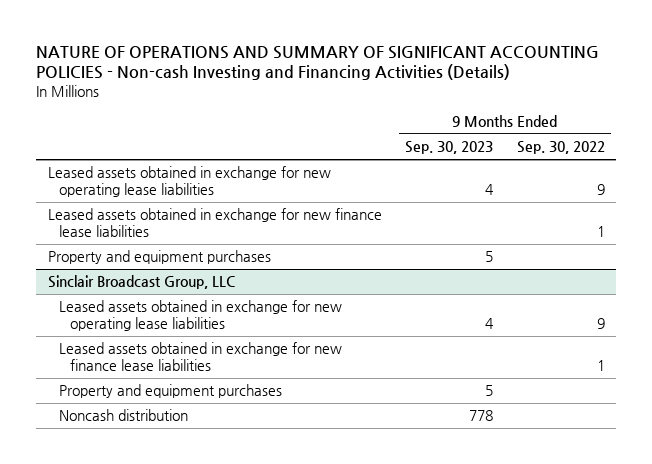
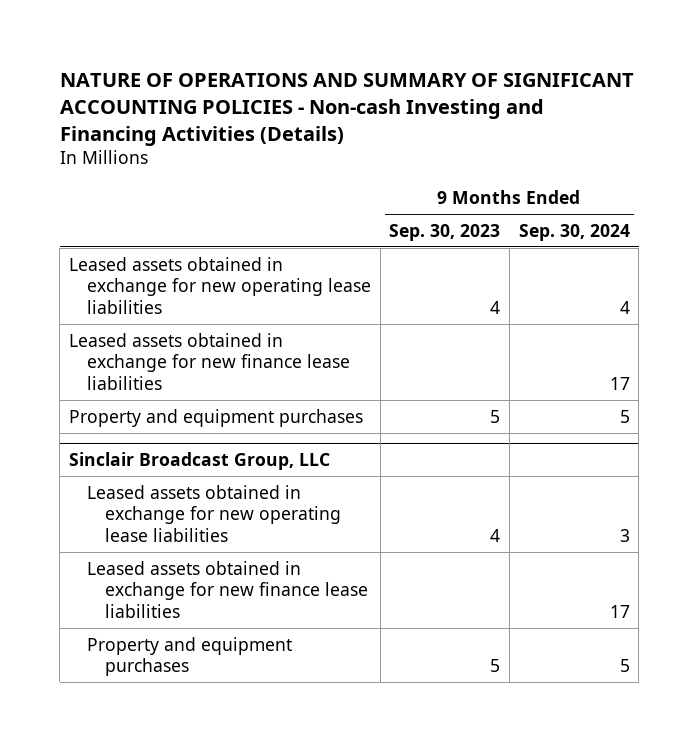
- | 9 Months Ended Sep. 30, 2023 | 9 Months Ended Sep. 30, 2022
+ | 9 Months Ended Sep. 30, 2023 | 9 Months Ended Sep. 30, 2024
@ Sinclair Broadcast Group, LLC
- Noncash distribution | 778 |

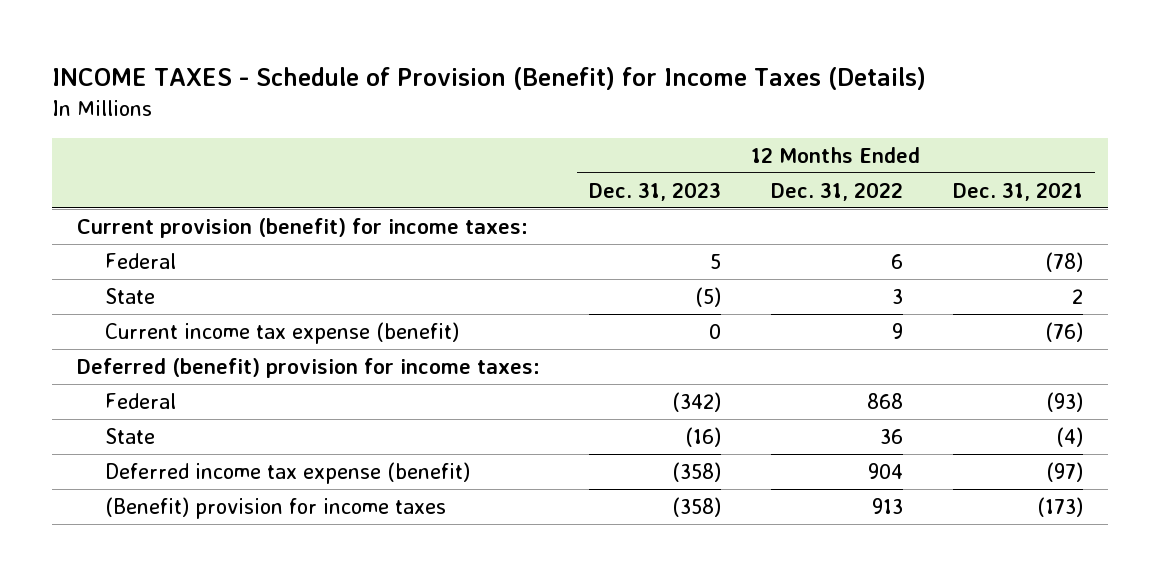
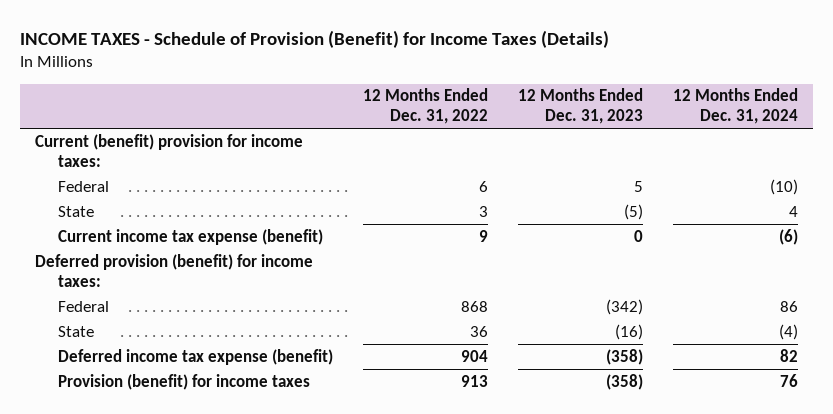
- | 12 Months Ended Dec. 31, 2023 | 12 Months Ended Dec. 31, 2022 | 12 Months Ended Dec. 31, 2021
+ | 12 Months Ended Dec. 31, 2022 | 12 Months Ended Dec. 31, 2023 | 12 Months Ended Dec. 31, 2024
- Current provision (benefit) for income taxes:
+ Current (benefit) provision for income taxes:
- Deferred (benefit) provision for income taxes:
+ Deferred provision (benefit) for income taxes:
- (Benefit) provision for income taxes | (358) | 913 | (173)
+ Provision (benefit) for income taxes | 913 | (358) | 76

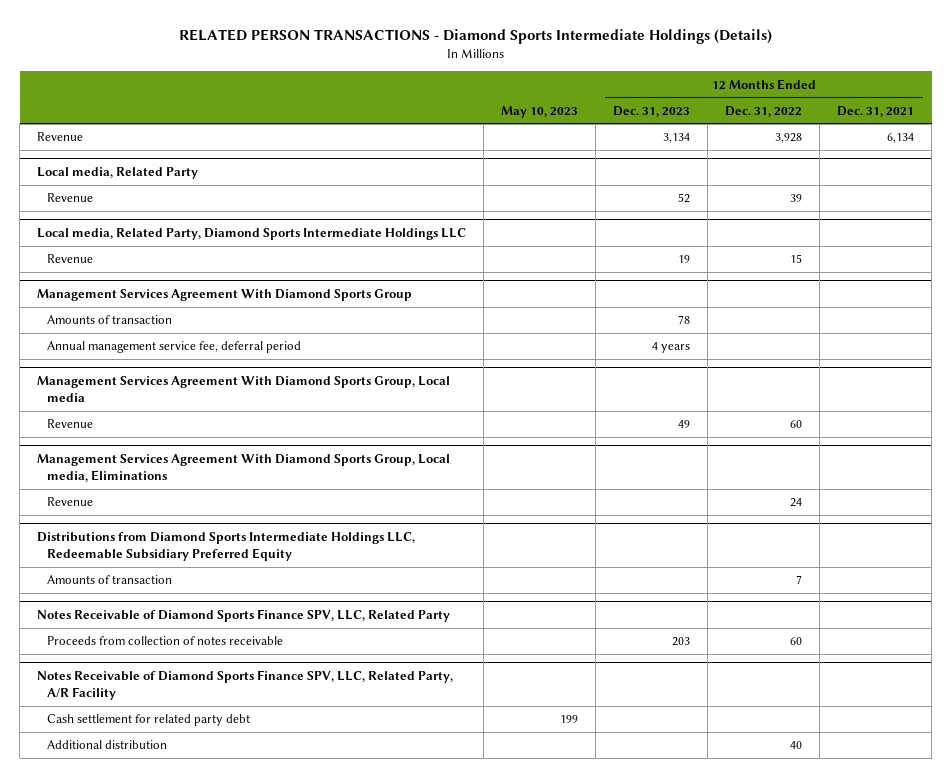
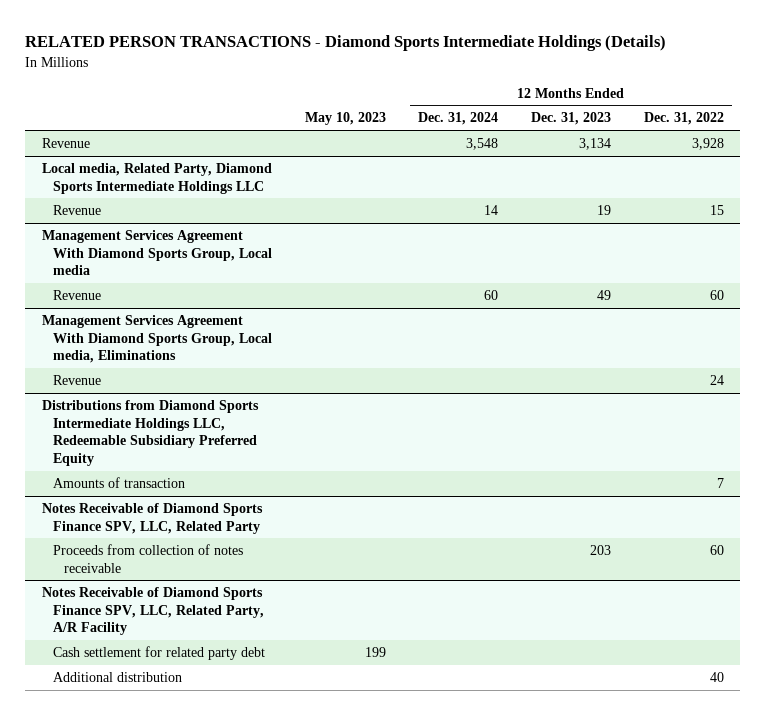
- | May 10, 2023 | 12 Months Ended Dec. 31, 2023 | 12 Months Ended Dec. 31, 2022 | 12 Months Ended Dec. 31, 2021
+ | May 10, 2023 | 12 Months Ended Dec. 31, 2024 | 12 Months Ended Dec. 31, 2023 | 12 Months Ended Dec. 31, 2022
- Local media, Related Party
- Revenue | | 52 | 39 |
- Management Services Agreement With Diamond Sports Group
- Amounts of transaction | | 78 | |
- Annual management service fee, deferral period | | 4 years | |

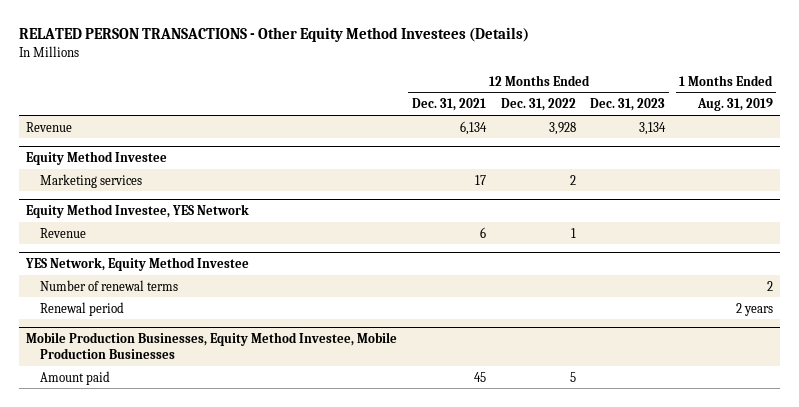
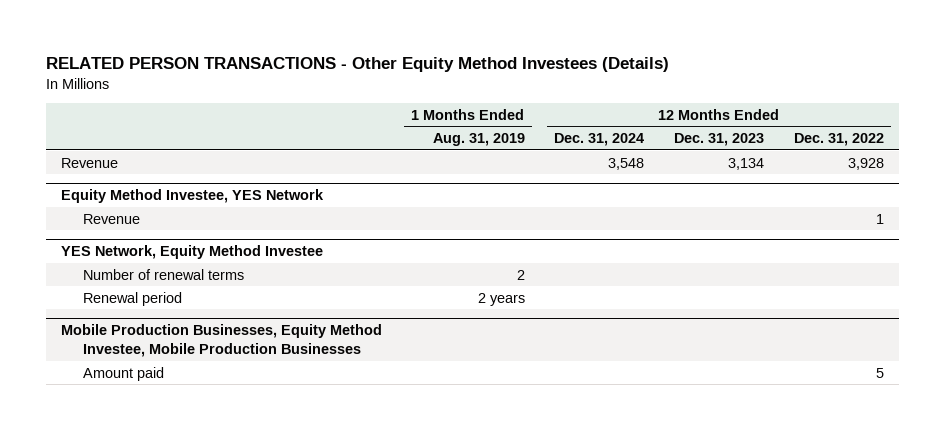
- | 12 Months Ended Dec. 31, 2021 | 12 Months Ended Dec. 31, 2022 | 12 Months Ended Dec. 31, 2023 | 1 Months Ended Aug. 31, 2019
+ | 1 Months Ended Aug. 31, 2019 | 12 Months Ended Dec. 31, 2024 | 12 Months Ended Dec. 31, 2023 | 12 Months Ended Dec. 31, 2022
- Equity Method Investee
- Marketing services | 17 | 2 | |

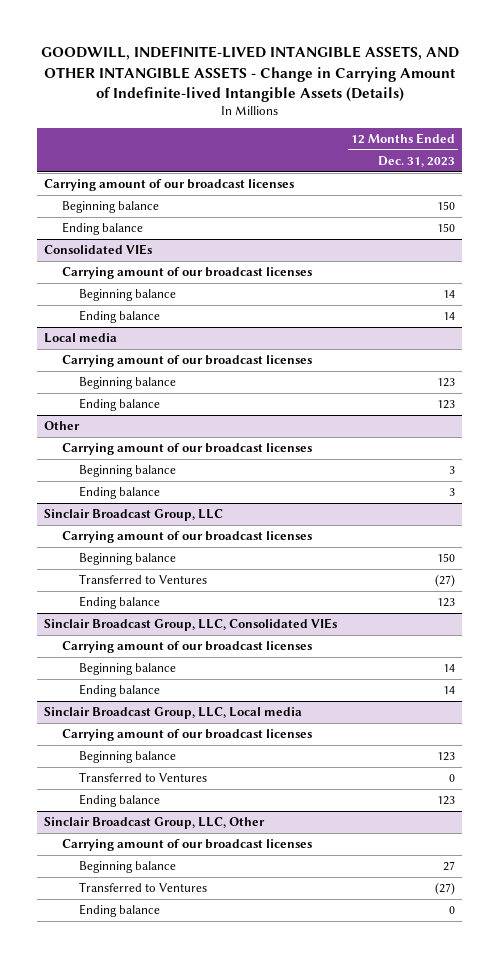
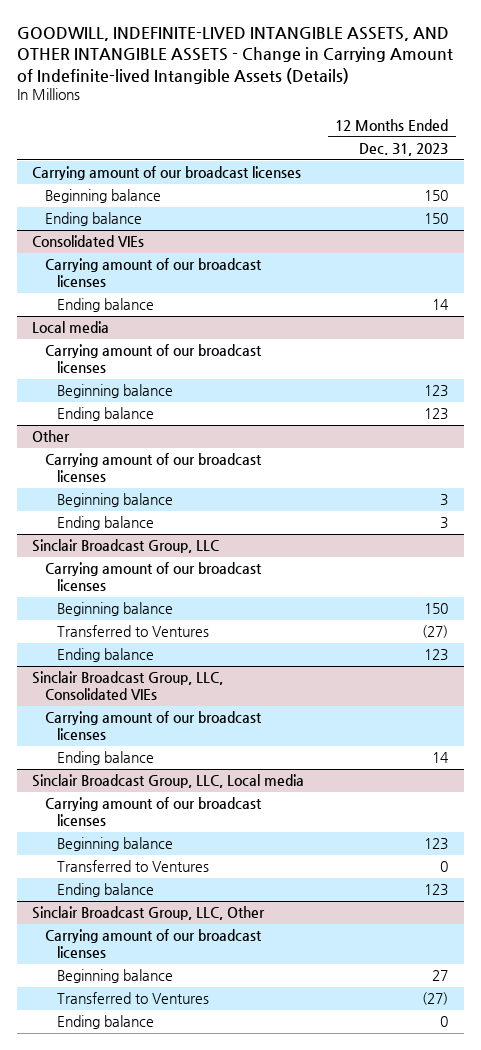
@ Consolidated VIEs
- Beginning balance | 14
@ Sinclair Broadcast Group, LLC, Consolidated VIEs
- Beginning balance | 14

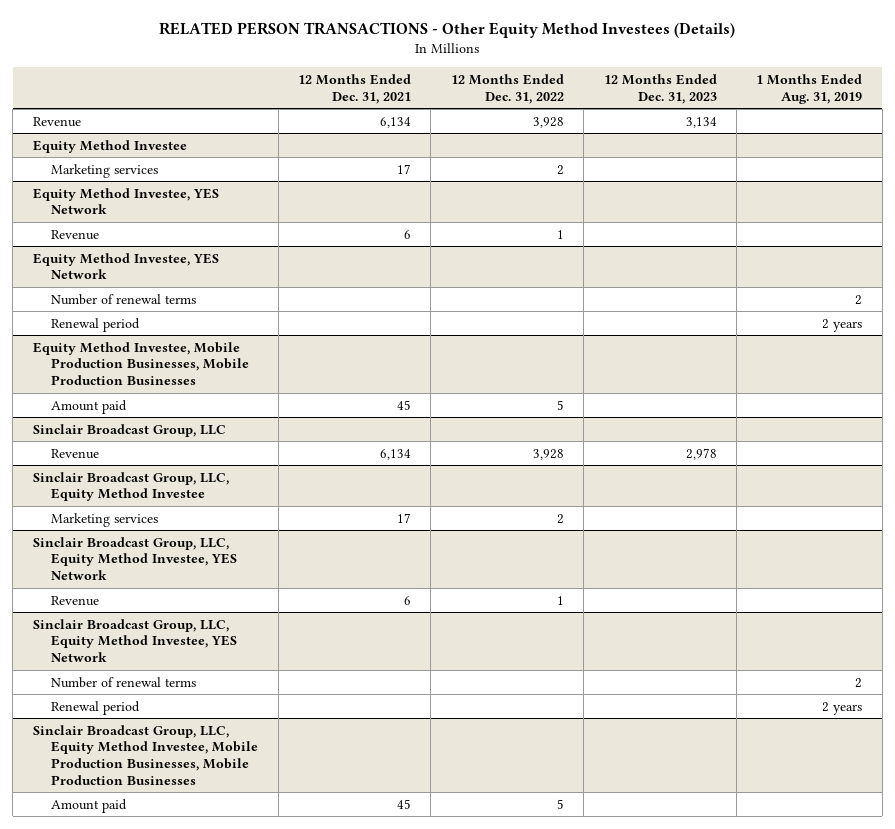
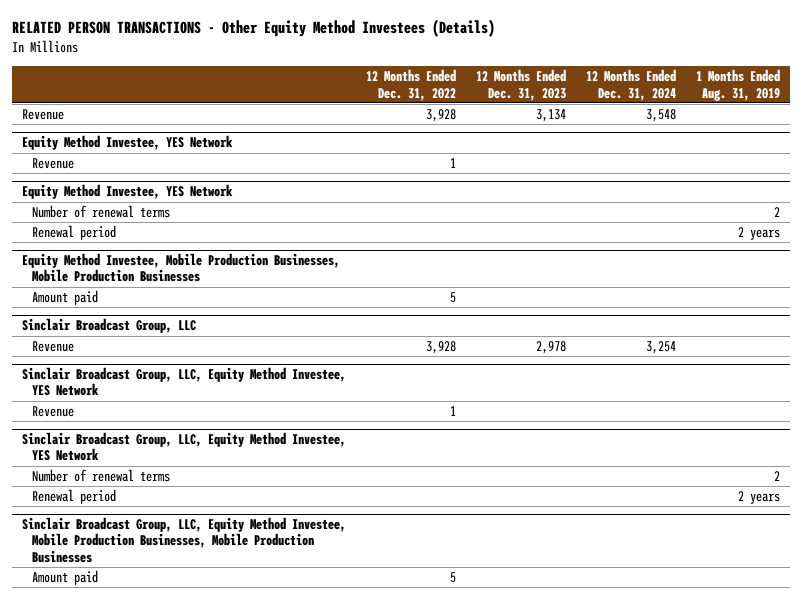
- | 12 Months Ended Dec. 31, 2021 | 12 Months Ended Dec. 31, 2022 | 12 Months Ended Dec. 31, 2023 | 1 Months Ended Aug. 31, 2019
+ | 12 Months Ended Dec. 31, 2022 | 12 Months Ended Dec. 31, 2023 | 12 Months Ended Dec. 31, 2024 | 1 Months Ended Aug. 31, 2019
- Equity Method Investee
- Marketing services | 17 | 2 | |
- Sinclair Broadcast Group, LLC, Equity Method Investee
- Marketing services | 17 | 2 | |

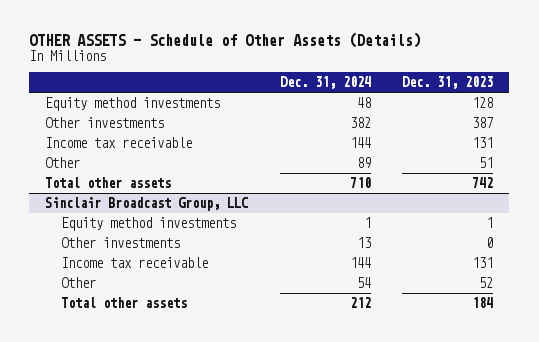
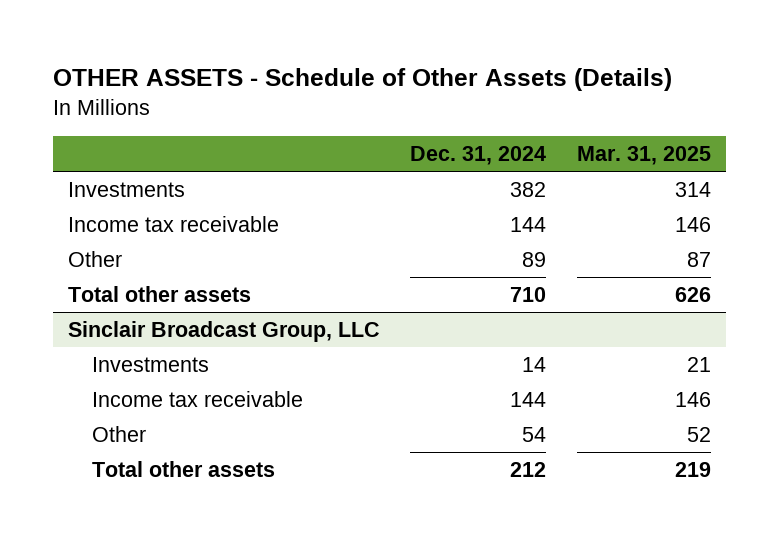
- | Dec. 31, 2024 | Dec. 31, 2023
+ | Dec. 31, 2024 | Mar. 31, 2025
- Equity method investments | 48 | 128
- Other investments | 382 | 387
+ Investments | 382 | 314
@ Sinclair Broadcast Group, LLC
- Equity method investments | 1 | 1
- Other investments | 13 | 0
+ Investments | 14 | 21

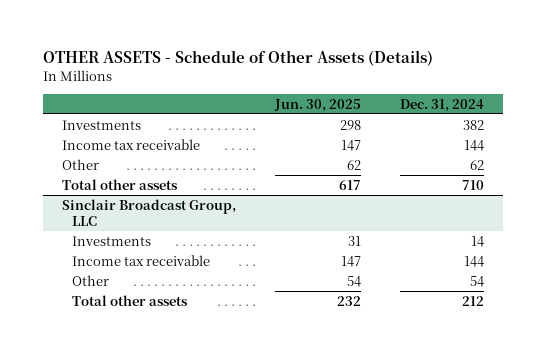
- | Dec. 31, 2024 | Mar. 31, 2025
+ | Jun. 30, 2025 | Dec. 31, 2024
- Other | 89 | 87
+ Other | 62 | 62

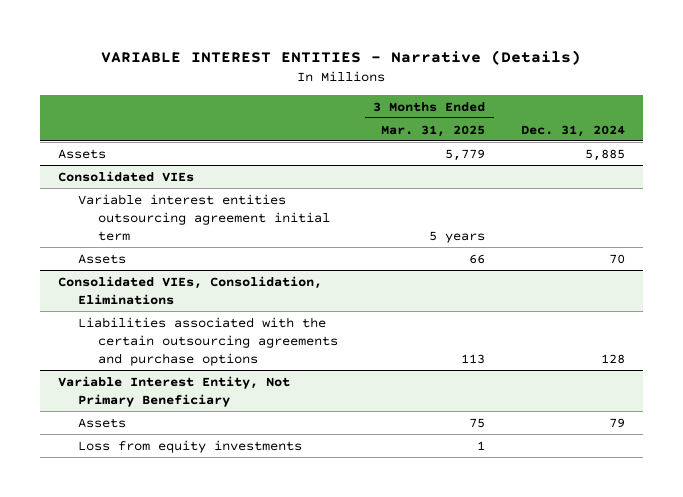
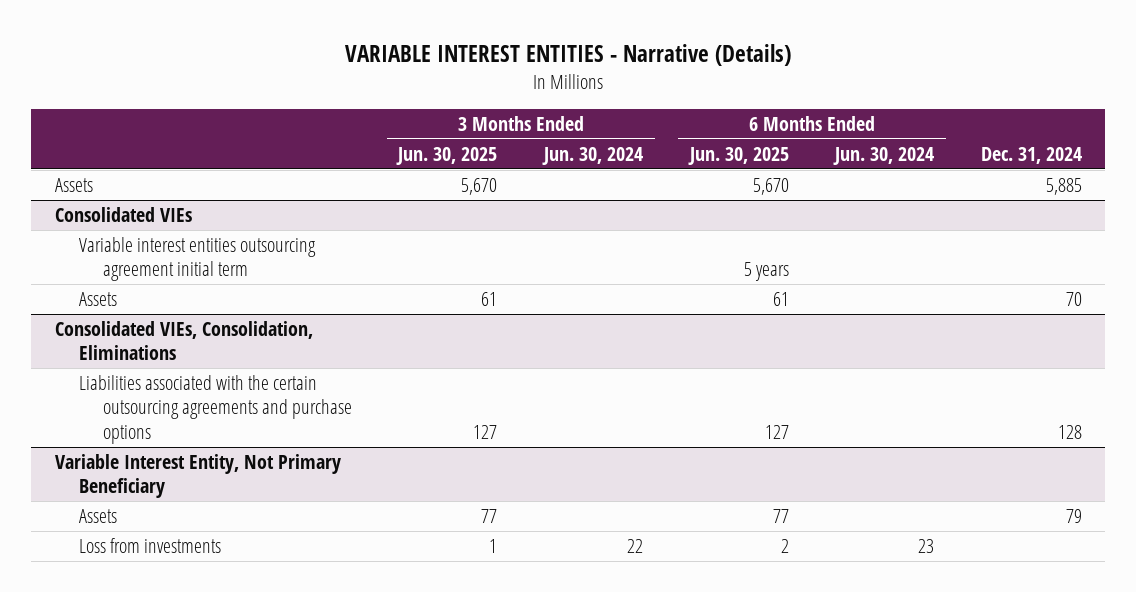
- | 3 Months Ended Mar. 31, 2025 | Dec. 31, 2024
+ | 3 Months Ended Jun. 30, 2025 | 3 Months Ended Jun. 30, 2024 | 6 Months Ended Jun. 30, 2025 | 6 Months Ended Jun. 30, 2024 | Dec. 31, 2024
@ Variable Interest Entity, Not Primary Beneficiary
- Loss from equity investments | 1 |
+ Loss from investments | 1 | 22 | 2 | 23 |

